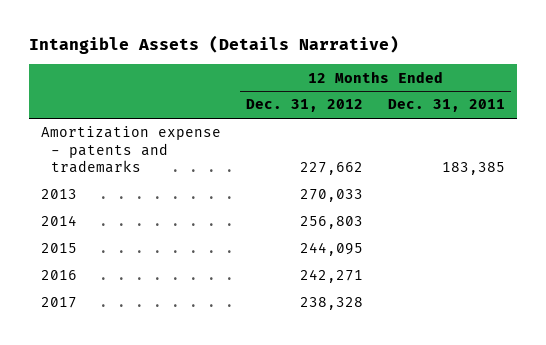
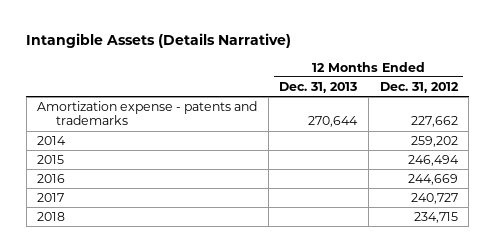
- | 12 Months Ended Dec. 31, 2012 | 12 Months Ended Dec. 31, 2011
+ | 12 Months Ended Dec. 31, 2013 | 12 Months Ended Dec. 31, 2012
- 2013 | 270,033 |
- 2014 | 256,803 |
- 2015 | 244,095 |
- 2016 | 242,271 |
- 2017 | 238,328 |
+ 2014 | | 259,202
+ 2015 | | 246,494
+ 2016 | | 244,669
+ 2017 | | 240,727
+ 2018 | | 234,715

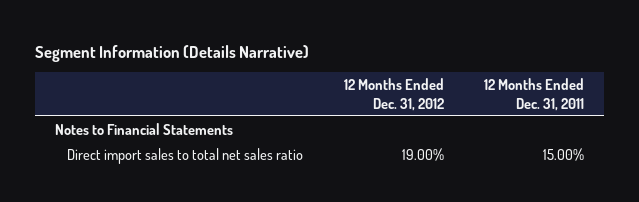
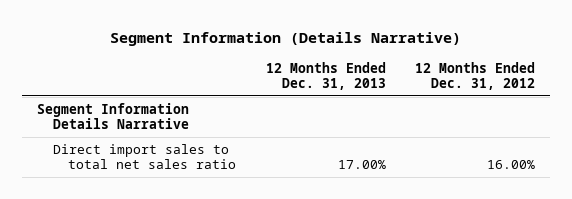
- | 12 Months Ended Dec. 31, 2012 | 12 Months Ended Dec. 31, 2011
+ | 12 Months Ended Dec. 31, 2013 | 12 Months Ended Dec. 31, 2012
- Notes to Financial Statements
- Direct import sales to total net sales ratio | 19.00% | 15.00%
+ Segment Information Details Narrative
+ Direct import sales to total net sales ratio | 17.00% | 16.00%

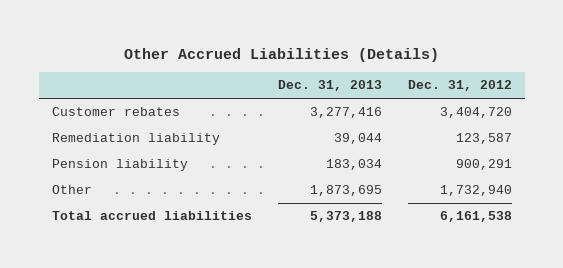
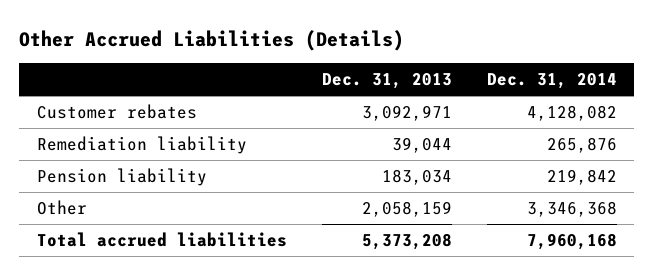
- | Dec. 31, 2013 | Dec. 31, 2012
+ | Dec. 31, 2013 | Dec. 31, 2014
- Customer rebates | 3,277,416 | 3,404,720
+ Customer rebates | 3,092,971 | 4,128,082
- Other | 1,873,695 | 1,732,940
- Total accrued liabilities | 5,373,188 | 6,161,538
+ Other | 2,058,159 | 3,346,368
+ Total accrued liabilities | 5,373,208 | 7,960,168

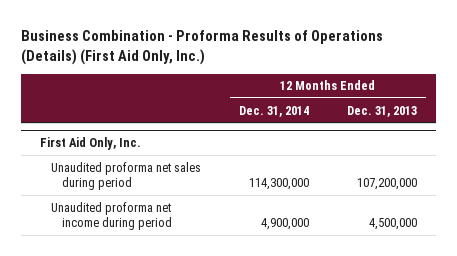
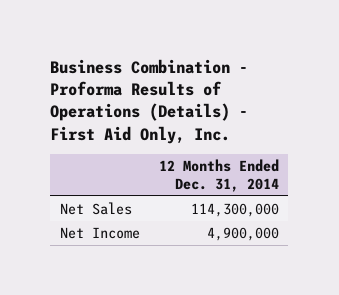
- Business Combination - Proforma Results of Operations (Details) (First Aid Only, Inc.)
+ Business Combination - Proforma Results of Operations (Details) - First Aid Only, Inc.
- | 12 Months Ended Dec. 31, 2014 | 12 Months Ended Dec. 31, 2013
+ | 12 Months Ended Dec. 31, 2014
- First Aid Only, Inc.
- Unaudited proforma net sales during period | 114,300,000 | 107,200,000
- Unaudited proforma net income during period | 4,900,000 | 4,500,000
+ Net Sales | 114,300,000
+ Net Income | 4,900,000

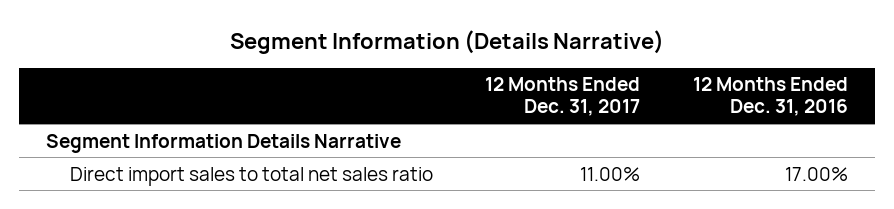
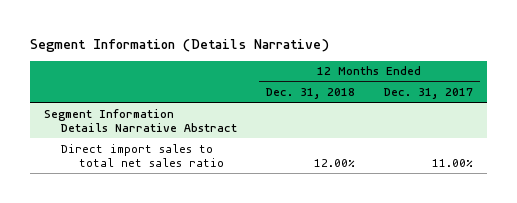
- | 12 Months Ended Dec. 31, 2017 | 12 Months Ended Dec. 31, 2016
+ | 12 Months Ended Dec. 31, 2018 | 12 Months Ended Dec. 31, 2017
- Segment Information Details Narrative
+ Segment Information Details Narrative Abstract

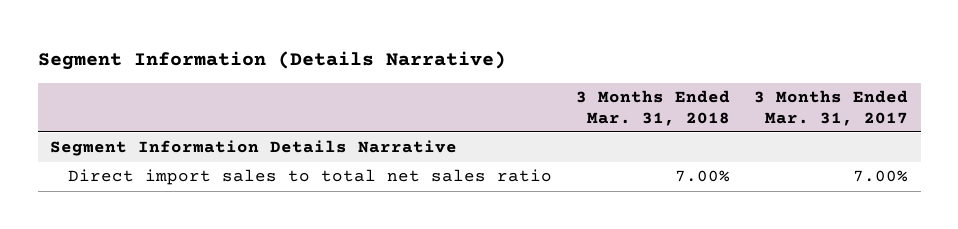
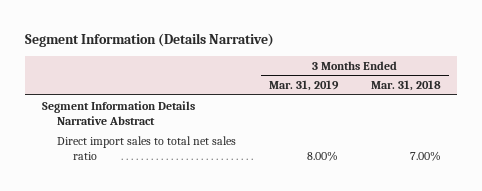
- | 3 Months Ended Mar. 31, 2018 | 3 Months Ended Mar. 31, 2017
+ | 3 Months Ended Mar. 31, 2019 | 3 Months Ended Mar. 31, 2018
- Segment Information Details Narrative
+ Segment Information Details Narrative Abstract

